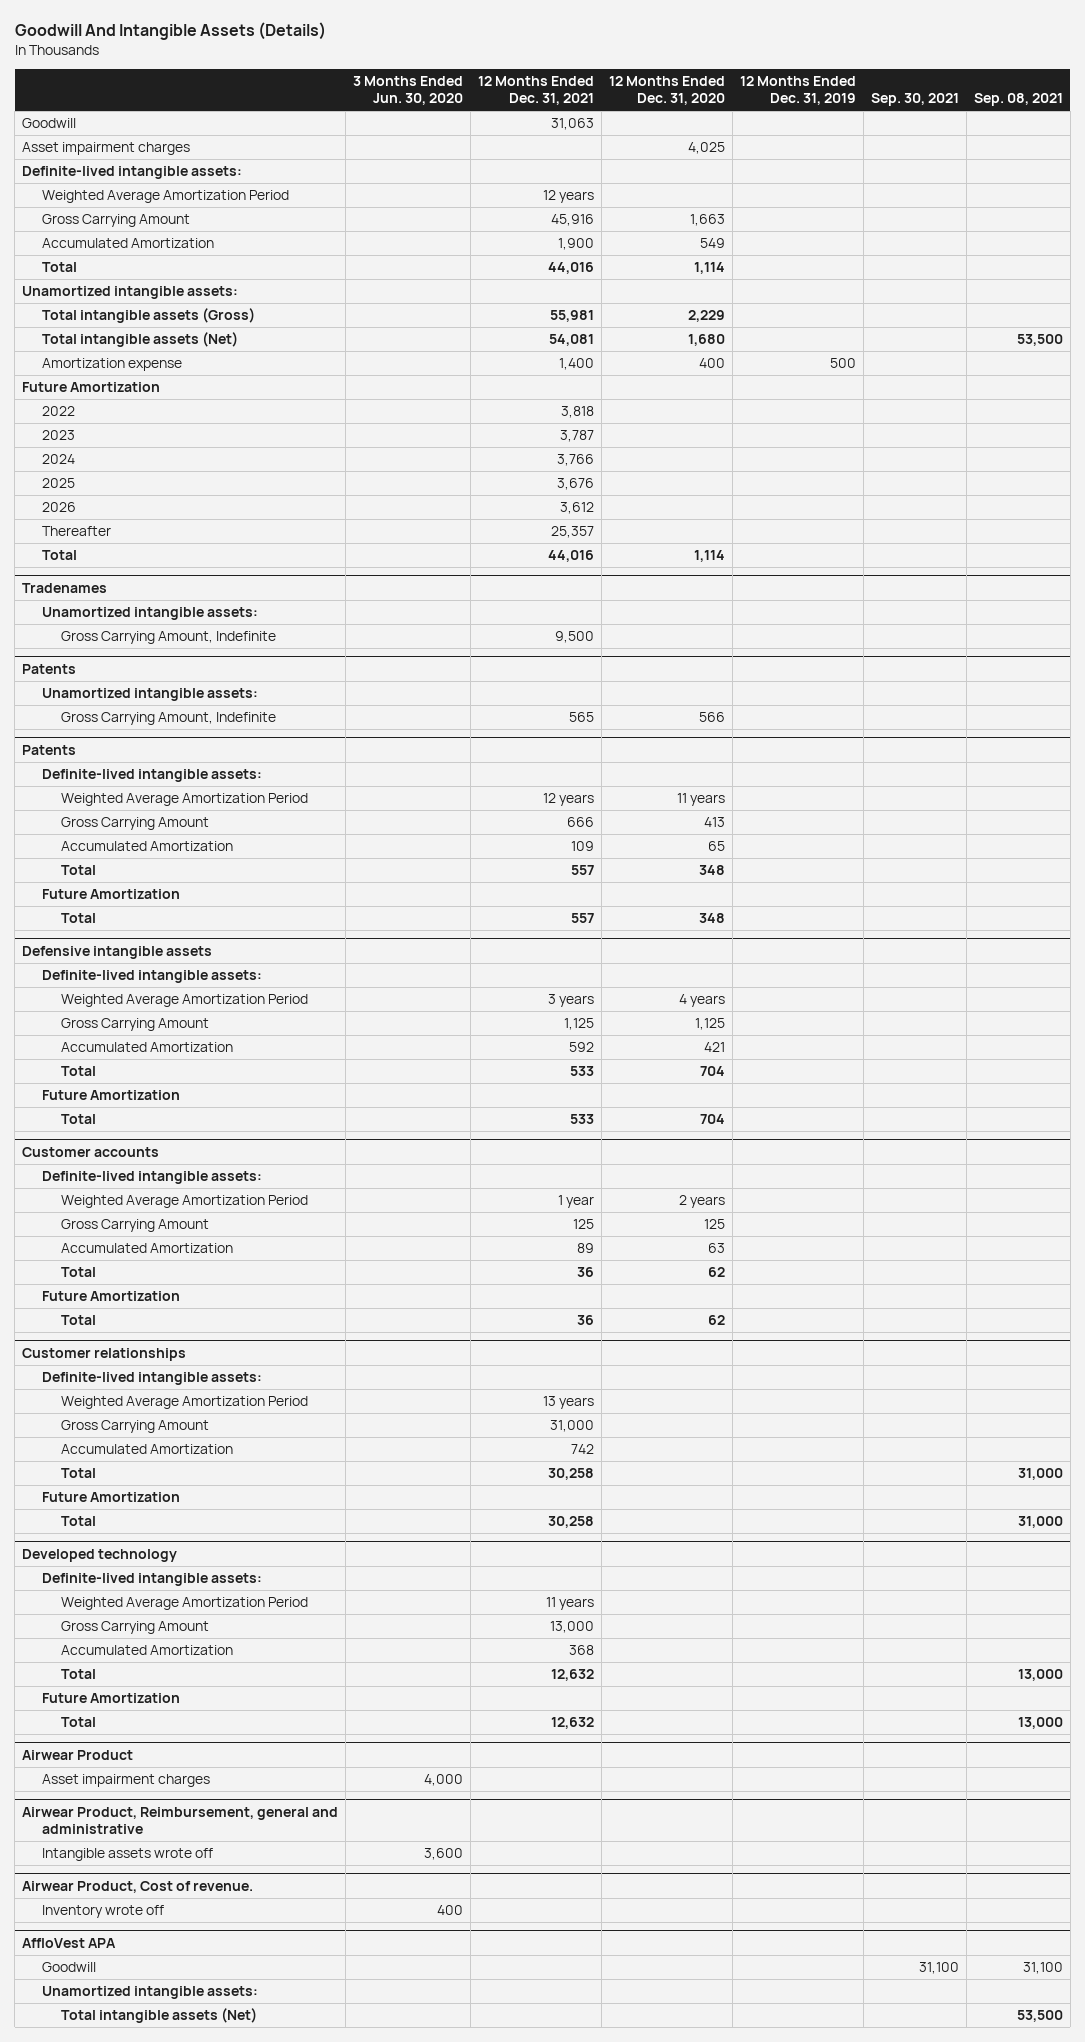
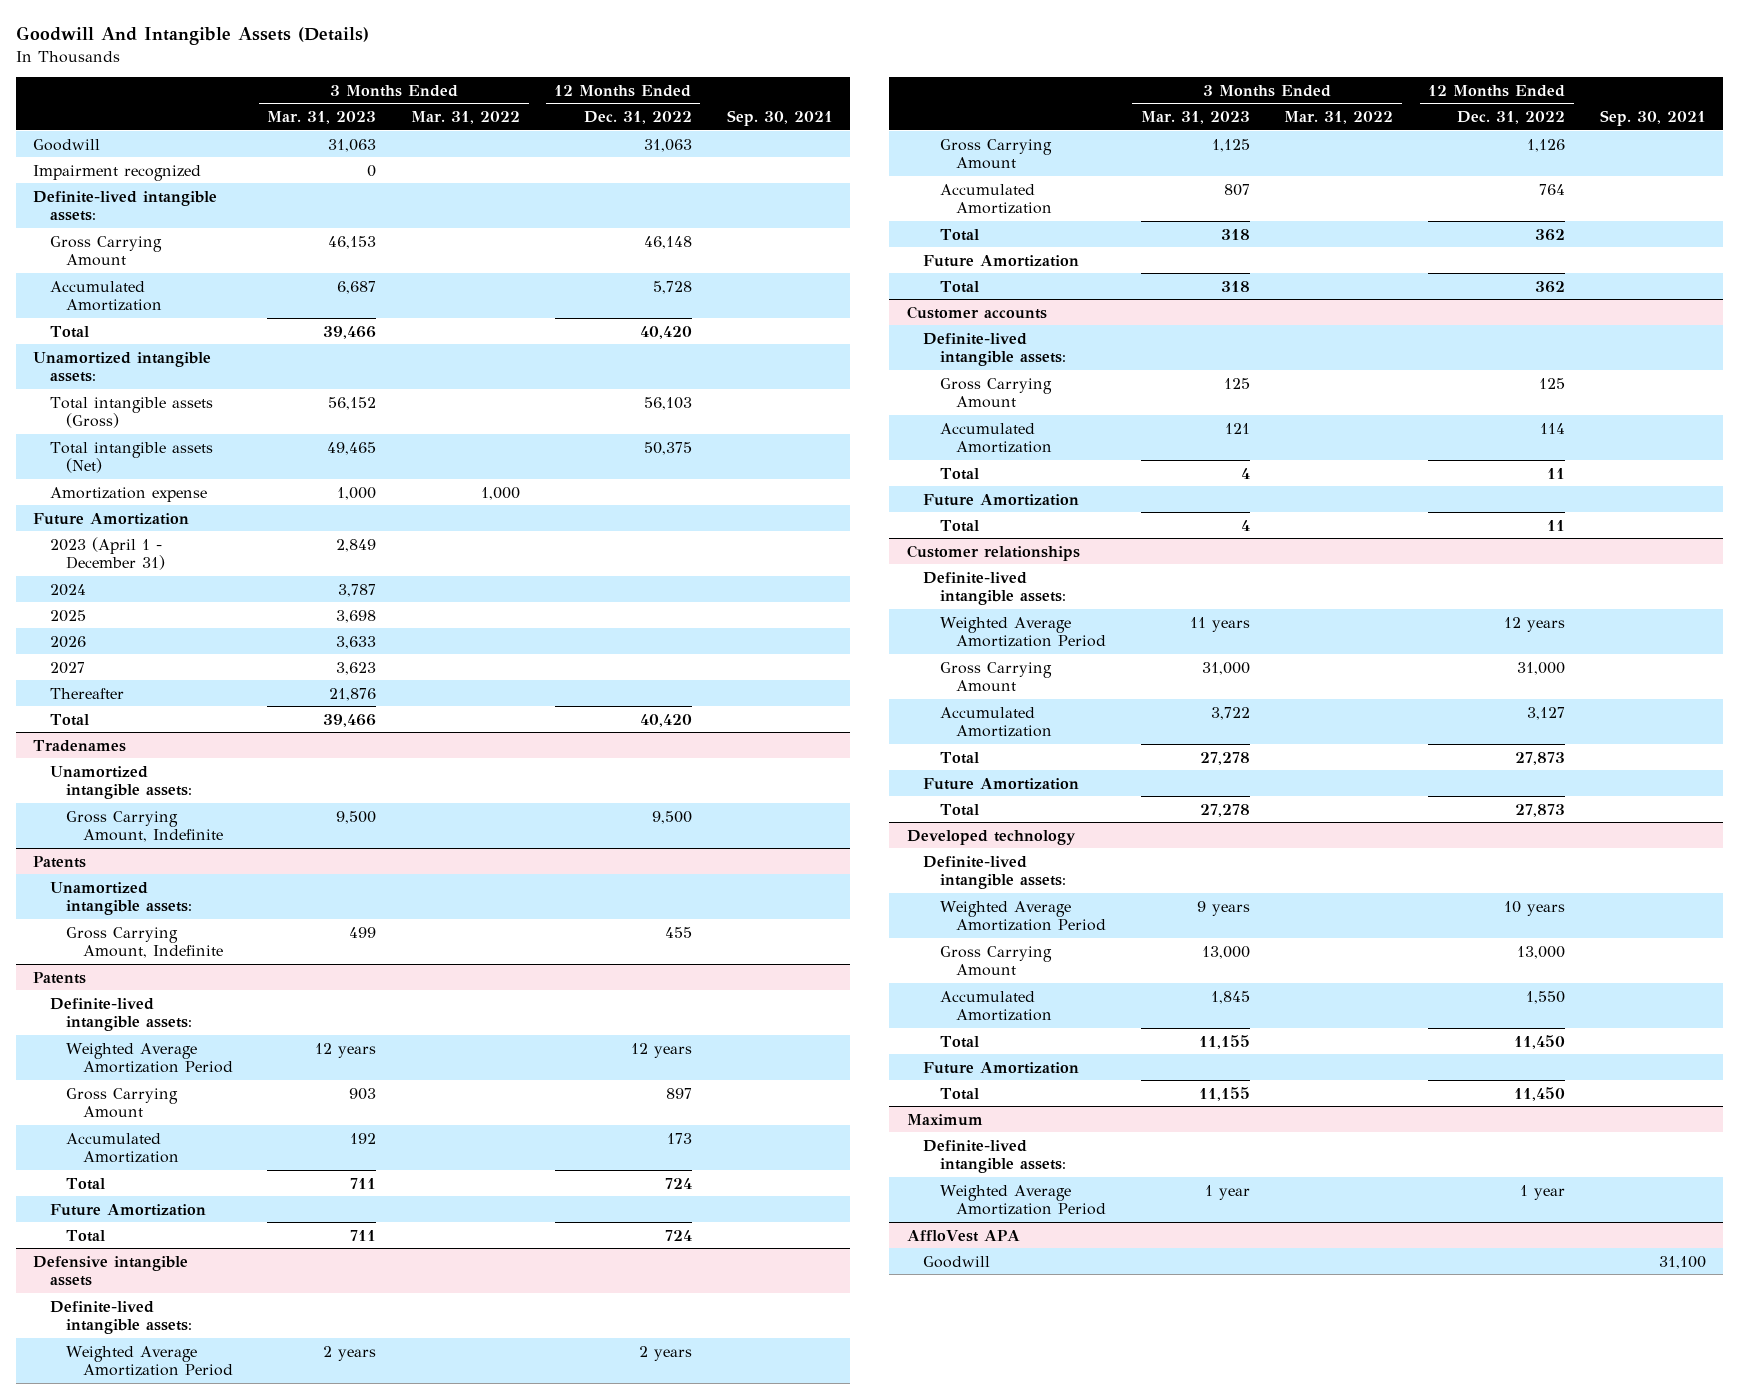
- | 3 Months Ended Jun. 30, 2020 | 12 Months Ended Dec. 31, 2021 | 12 Months Ended Dec. 31, 2020 | 12 Months Ended Dec. 31, 2019 | Sep. 30, 2021 | Sep. 08, 2021
+ | 3 Months Ended Mar. 31, 2023 | 3 Months Ended Mar. 31, 2022 | 12 Months Ended Dec. 31, 2022 | Sep. 30, 2021
- Asset impairment charges | | | 4,025 | | |
+ Impairment recognized | 0 | | |
- Weighted Average Amortization Period | | 12 years | | | |
- 2022 | | 3,818 | | | |
- 2023 | | 3,787 | | | |
+ 2023 (April 1 - December 31) | 2,849 | | |
+ 2027 | 3,623 | | |
@ Customer accounts
- Weighted Average Amortization Period | | 1 year | 2 years | | |
- Airwear Product
- Asset impairment charges | 4,000 | | | | |
- Airwear Product, Reimbursement, general and administrative
- Intangible assets wrote off | 3,600 | | | | |
- Airwear Product, Cost of revenue.
- Inventory wrote off | 400 | | | | |
+ Maximum
+ Definite-lived intangible assets:
+ Weighted Average Amortization Period | 1 year | | 1 year |
@ AffloVest APA
- Unamortized intangible assets:
- Total intangible assets (Net) | | | | | | 53,500

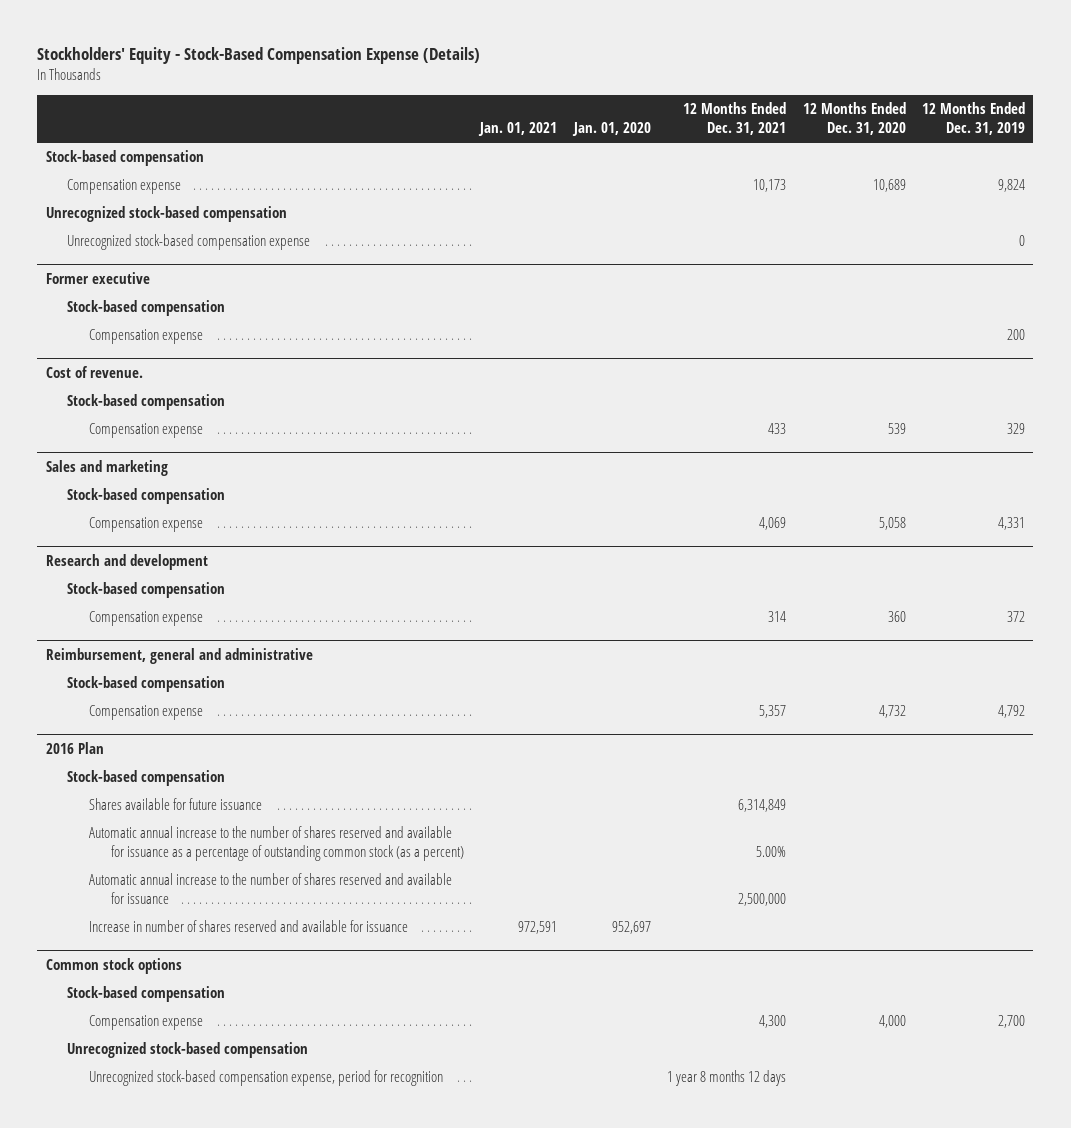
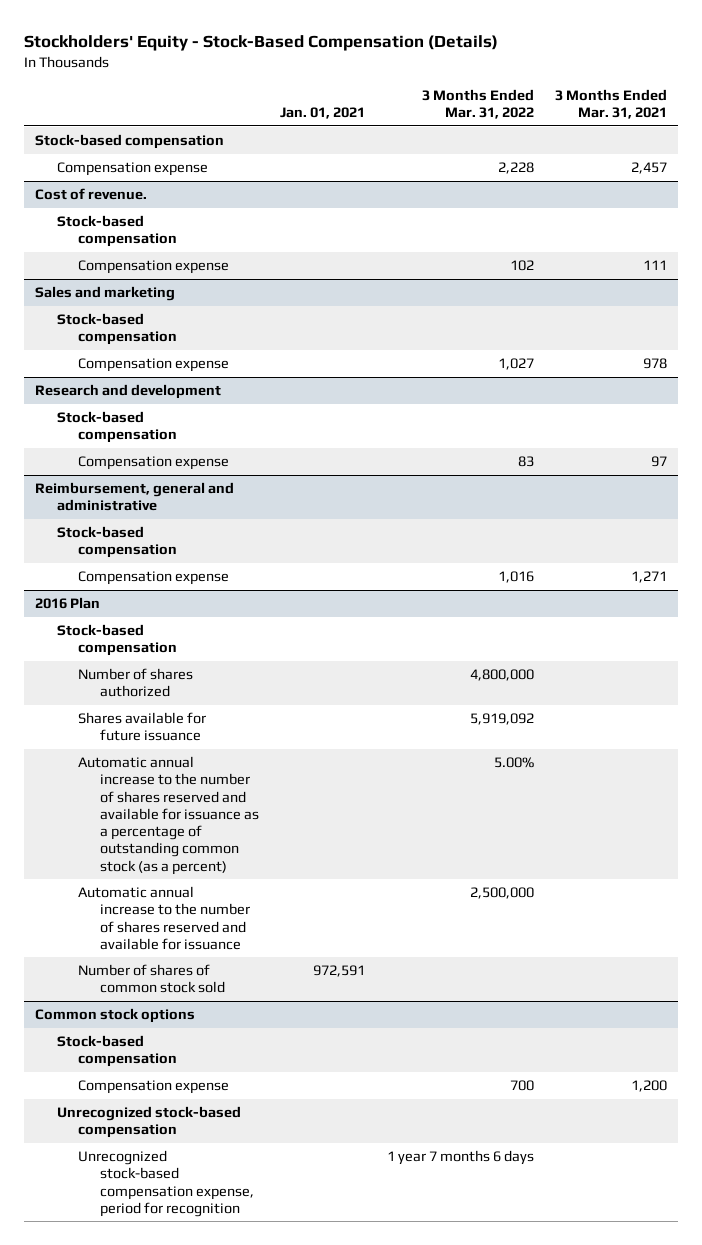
- Stockholders' Equity - Stock-Based Compensation Expense (Details)
+ Stockholders' Equity - Stock-Based Compensation (Details)
- | Jan. 01, 2021 | Jan. 01, 2020 | 12 Months Ended Dec. 31, 2021 | 12 Months Ended Dec. 31, 2020 | 12 Months Ended Dec. 31, 2019
+ | Jan. 01, 2021 | 3 Months Ended Mar. 31, 2022 | 3 Months Ended Mar. 31, 2021
- Unrecognized stock-based compensation
- Unrecognized stock-based compensation expense | | | | | 0
- Former executive
- Stock-based compensation
- Compensation expense | | | | | 200
@ 2016 Plan
+ Number of shares authorized | | 4,800,000 |
- Increase in number of shares reserved and available for issuance | 972,591 | 952,697 | | |
+ Number of shares of common stock sold | 972,591 | |

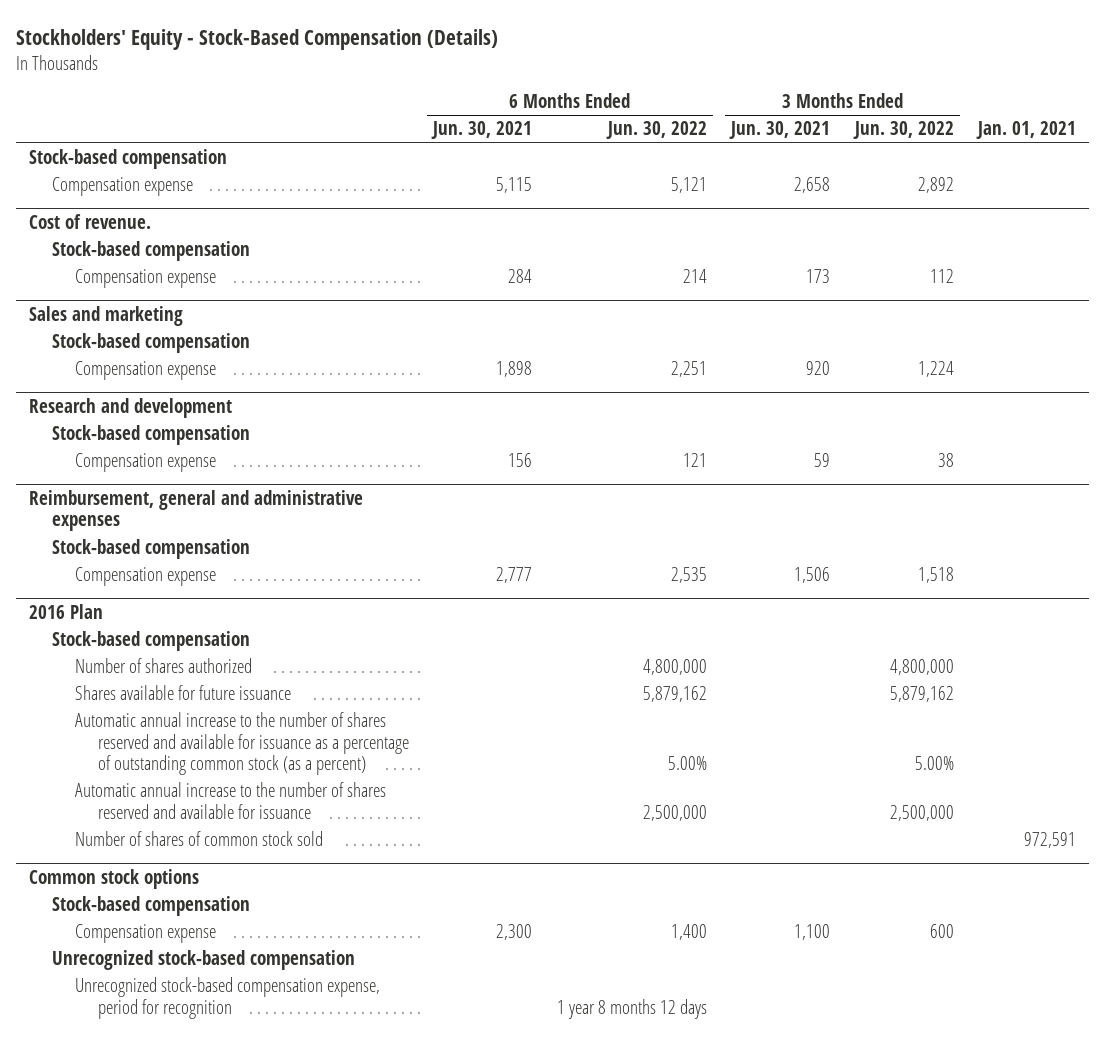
- | Jan. 01, 2021 | 3 Months Ended Mar. 31, 2022 | 3 Months Ended Mar. 31, 2021
+ | 6 Months Ended Jun. 30, 2021 | 6 Months Ended Jun. 30, 2022 | 3 Months Ended Jun. 30, 2021 | 3 Months Ended Jun. 30, 2022 | Jan. 01, 2021
- Reimbursement, general and administrative
+ Reimbursement, general and administrative expenses

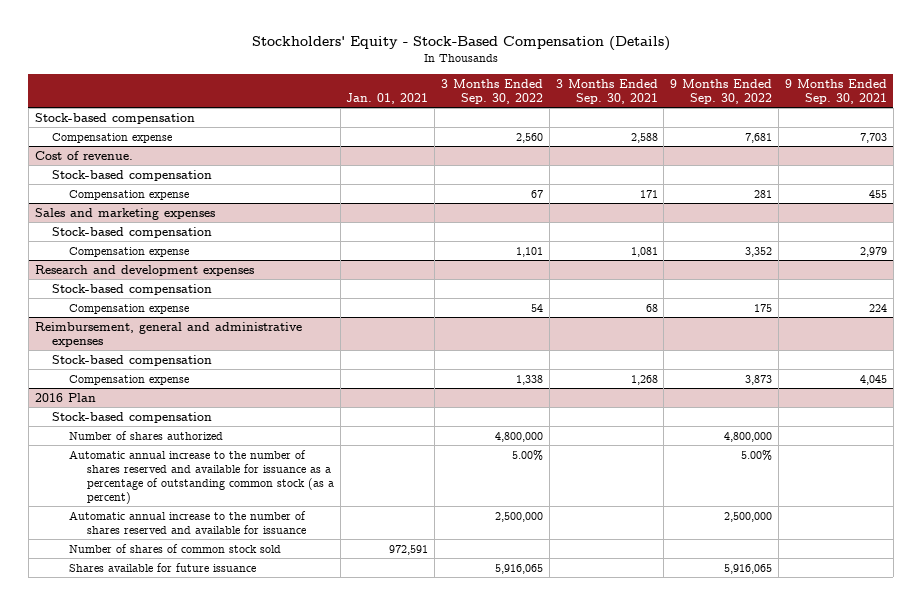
- | 6 Months Ended Jun. 30, 2021 | 6 Months Ended Jun. 30, 2022 | 3 Months Ended Jun. 30, 2021 | 3 Months Ended Jun. 30, 2022 | Jan. 01, 2021
+ | Jan. 01, 2021 | 3 Months Ended Sep. 30, 2022 | 3 Months Ended Sep. 30, 2021 | 9 Months Ended Sep. 30, 2022 | 9 Months Ended Sep. 30, 2021
- Sales and marketing
+ Sales and marketing expenses
- Research and development
+ Research and development expenses
- Common stock options
- Stock-based compensation
- Compensation expense | 2,300 | 1,400 | 1,100 | 600 |
- Unrecognized stock-based compensation
- Unrecognized stock-based compensation expense, period for recognition | | 1 year 8 months 12 days | | |
@ 2016 Plan
moved down: Shares available for future issuance | | 5,916,065 | | 5,916,065 |

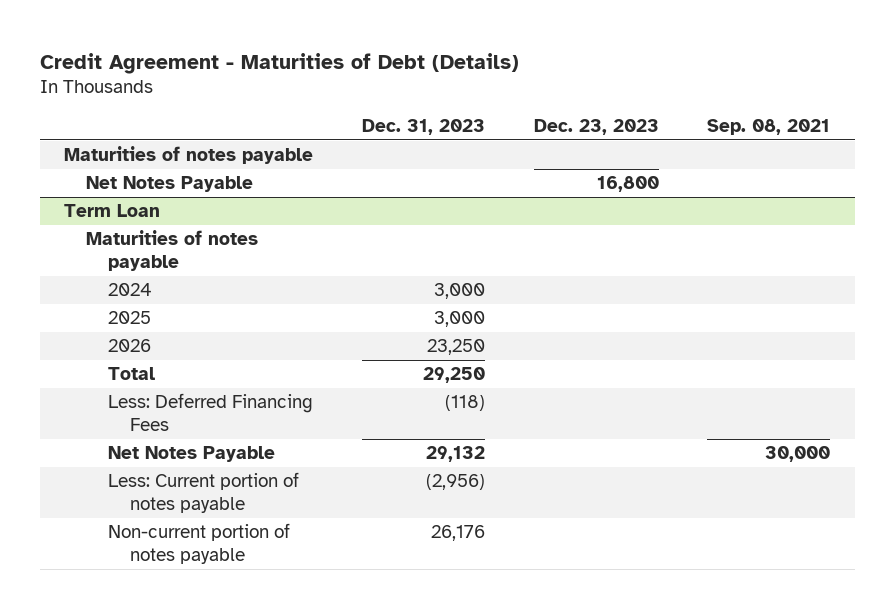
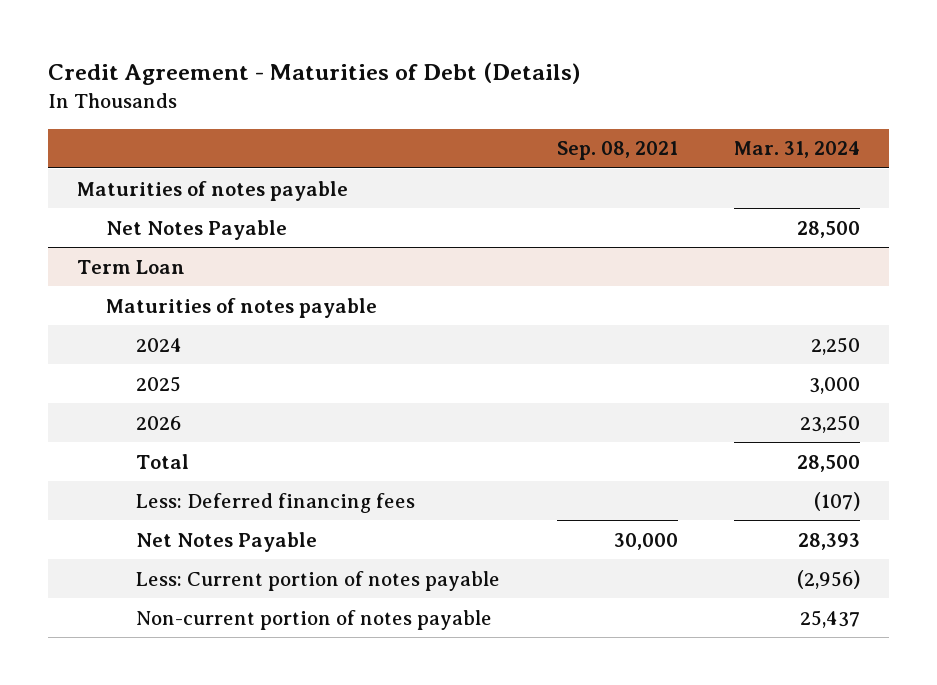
- | Dec. 31, 2023 | Dec. 23, 2023 | Sep. 08, 2021
+ | Sep. 08, 2021 | Mar. 31, 2024
@ Term Loan
- Less: Deferred Financing Fees | (118) | |
+ Less: Deferred financing fees | | (107)

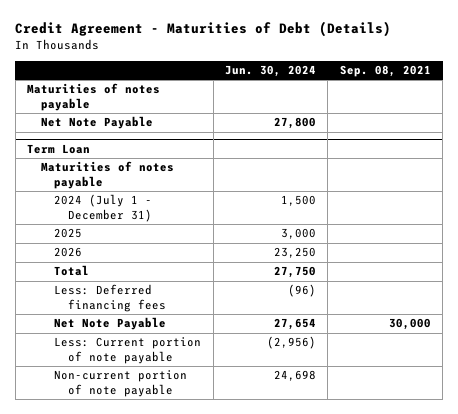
- | Sep. 08, 2021 | Mar. 31, 2024
+ | Jun. 30, 2024 | Sep. 08, 2021
- Net Notes Payable | | 28,500
+ Net Note Payable | 27,800 |
@ Term Loan
- 2024 | | 2,250
+ 2024 (July 1 - December 31) | 1,500 |
- Net Notes Payable | 30,000 | 28,393
- Less: Current portion of notes payable | | (2,956)
- Non-current portion of notes payable | | 25,437
+ Net Note Payable | 27,654 | 30,000
+ Less: Current portion of note payable | (2,956) |
+ Non-current portion of note payable | 24,698 |

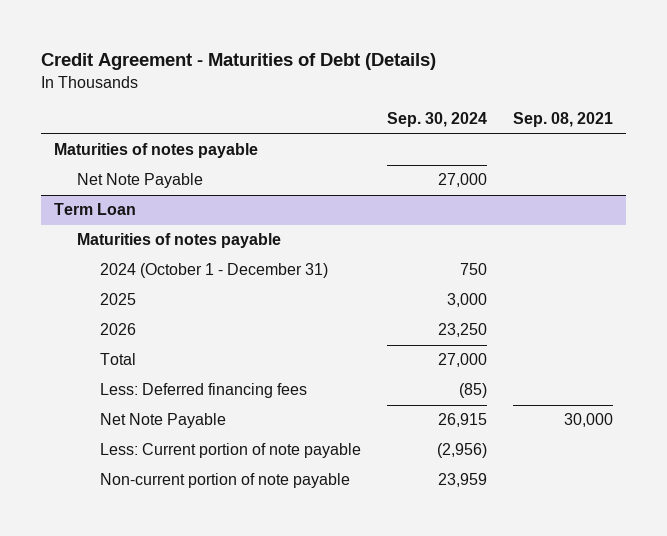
- | Jun. 30, 2024 | Sep. 08, 2021
+ | Sep. 30, 2024 | Sep. 08, 2021
@ Term Loan
- 2024 (July 1 - December 31) | 1,500 |
+ 2024 (October 1 - December 31) | 750 |

